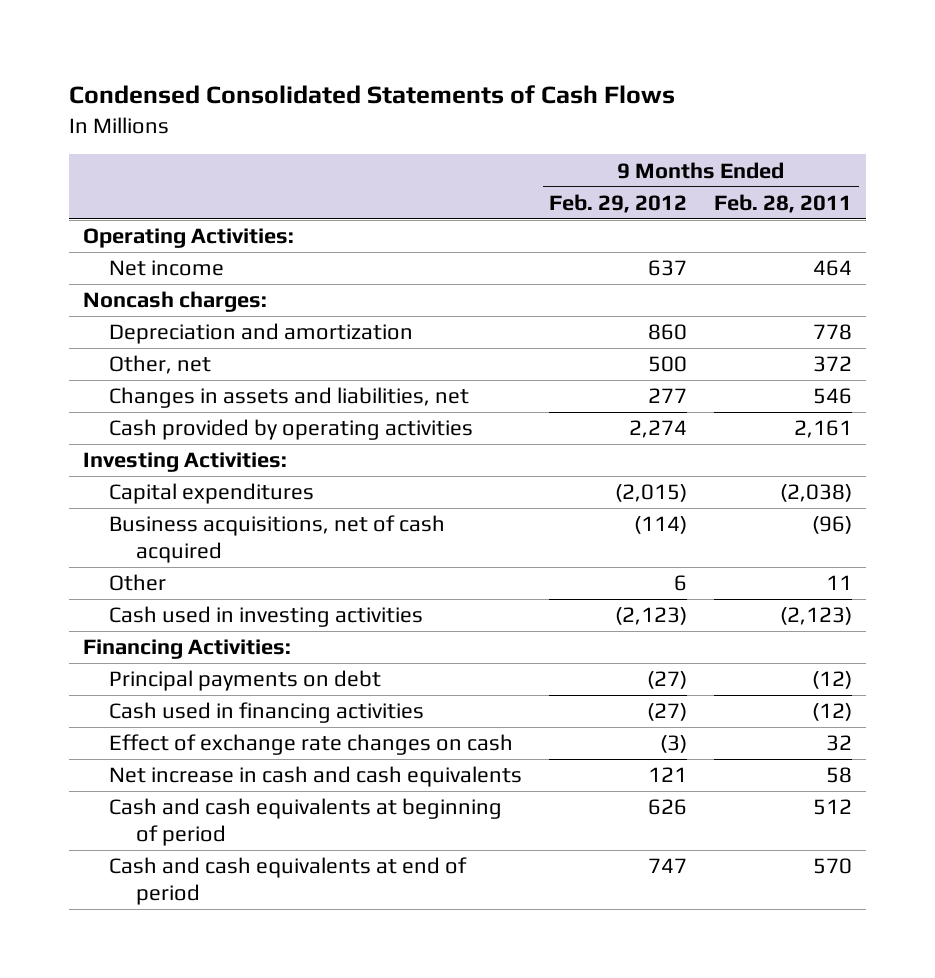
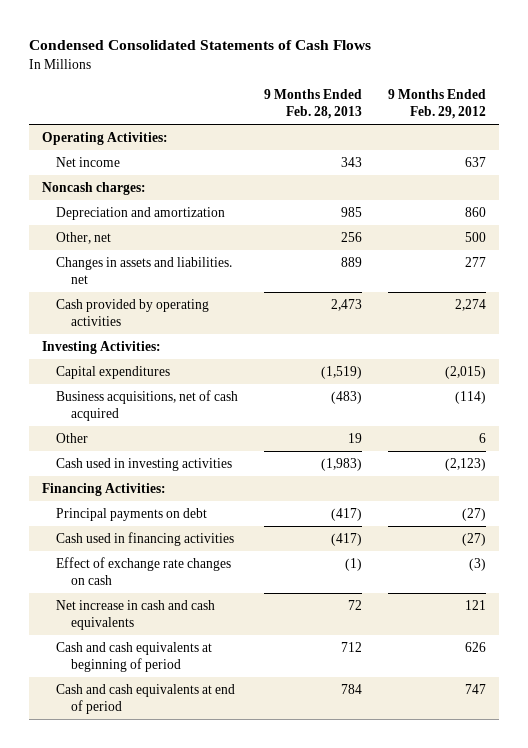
- | 9 Months Ended Feb. 29, 2012 | 9 Months Ended Feb. 28, 2011
+ | 9 Months Ended Feb. 28, 2013 | 9 Months Ended Feb. 29, 2012
- Changes in assets and liabilities, net | 277 | 546
+ Changes in assets and liabilities. net | 889 | 277

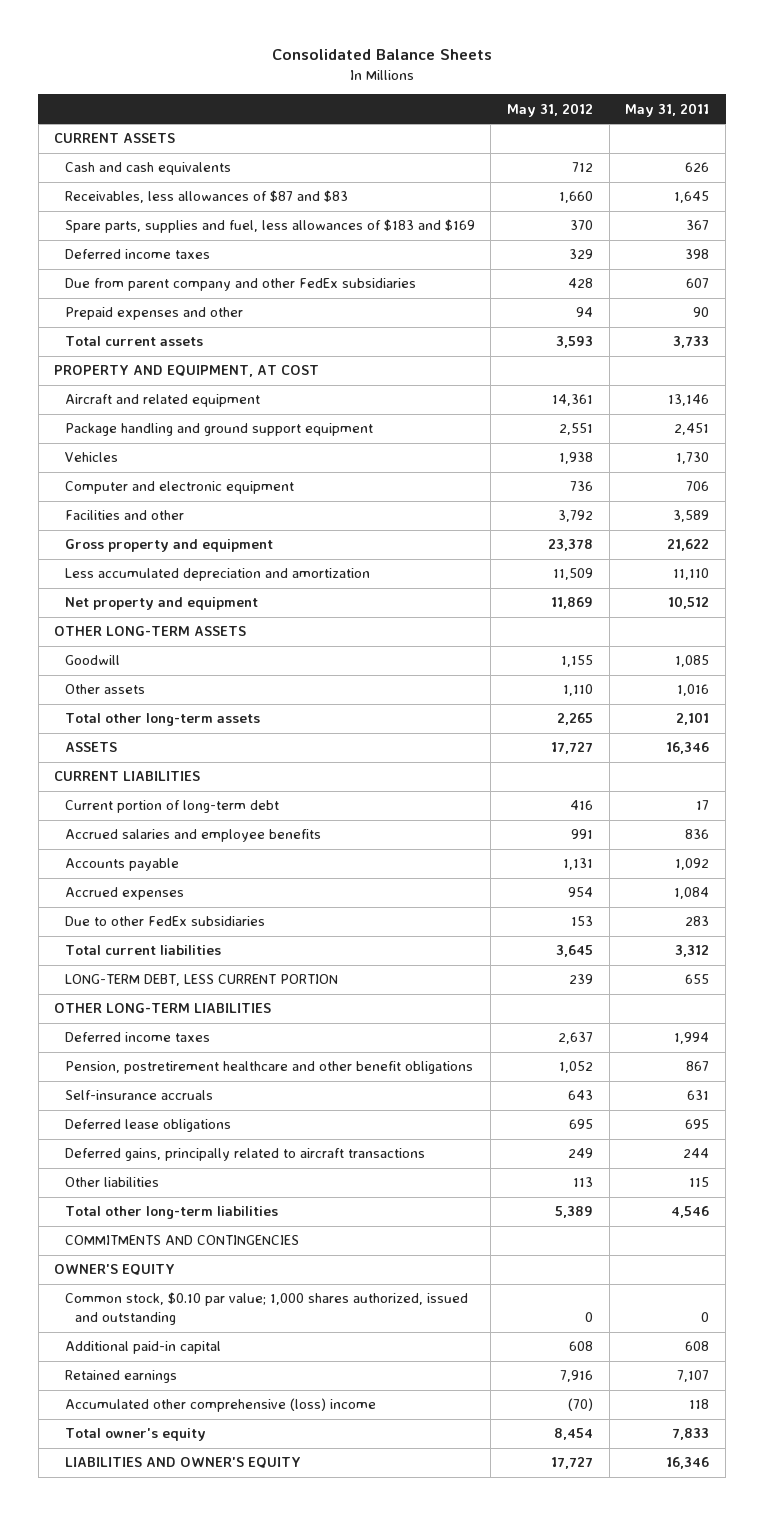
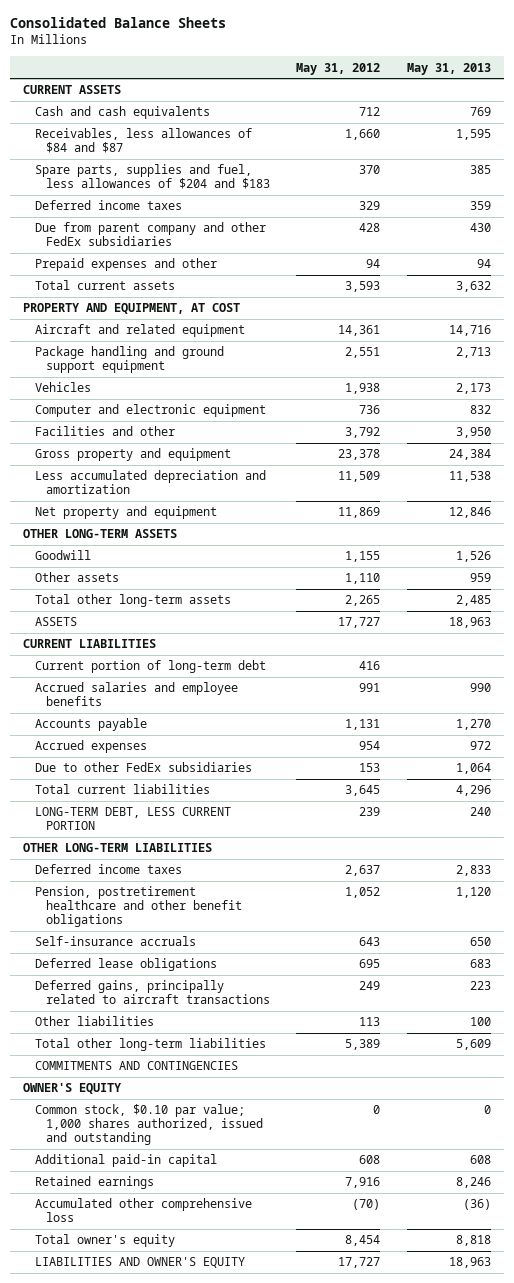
- | May 31, 2012 | May 31, 2011
+ | May 31, 2012 | May 31, 2013
- Receivables, less allowances of $87 and $83 | 1,660 | 1,645
- Spare parts, supplies and fuel, less allowances of $183 and $169 | 370 | 367
+ Receivables, less allowances of $84 and $87 | 1,660 | 1,595
+ Spare parts, supplies and fuel, less allowances of $204 and $183 | 370 | 385
- Accumulated other comprehensive (loss) income | (70) | 118
+ Accumulated other comprehensive loss | (70) | (36)

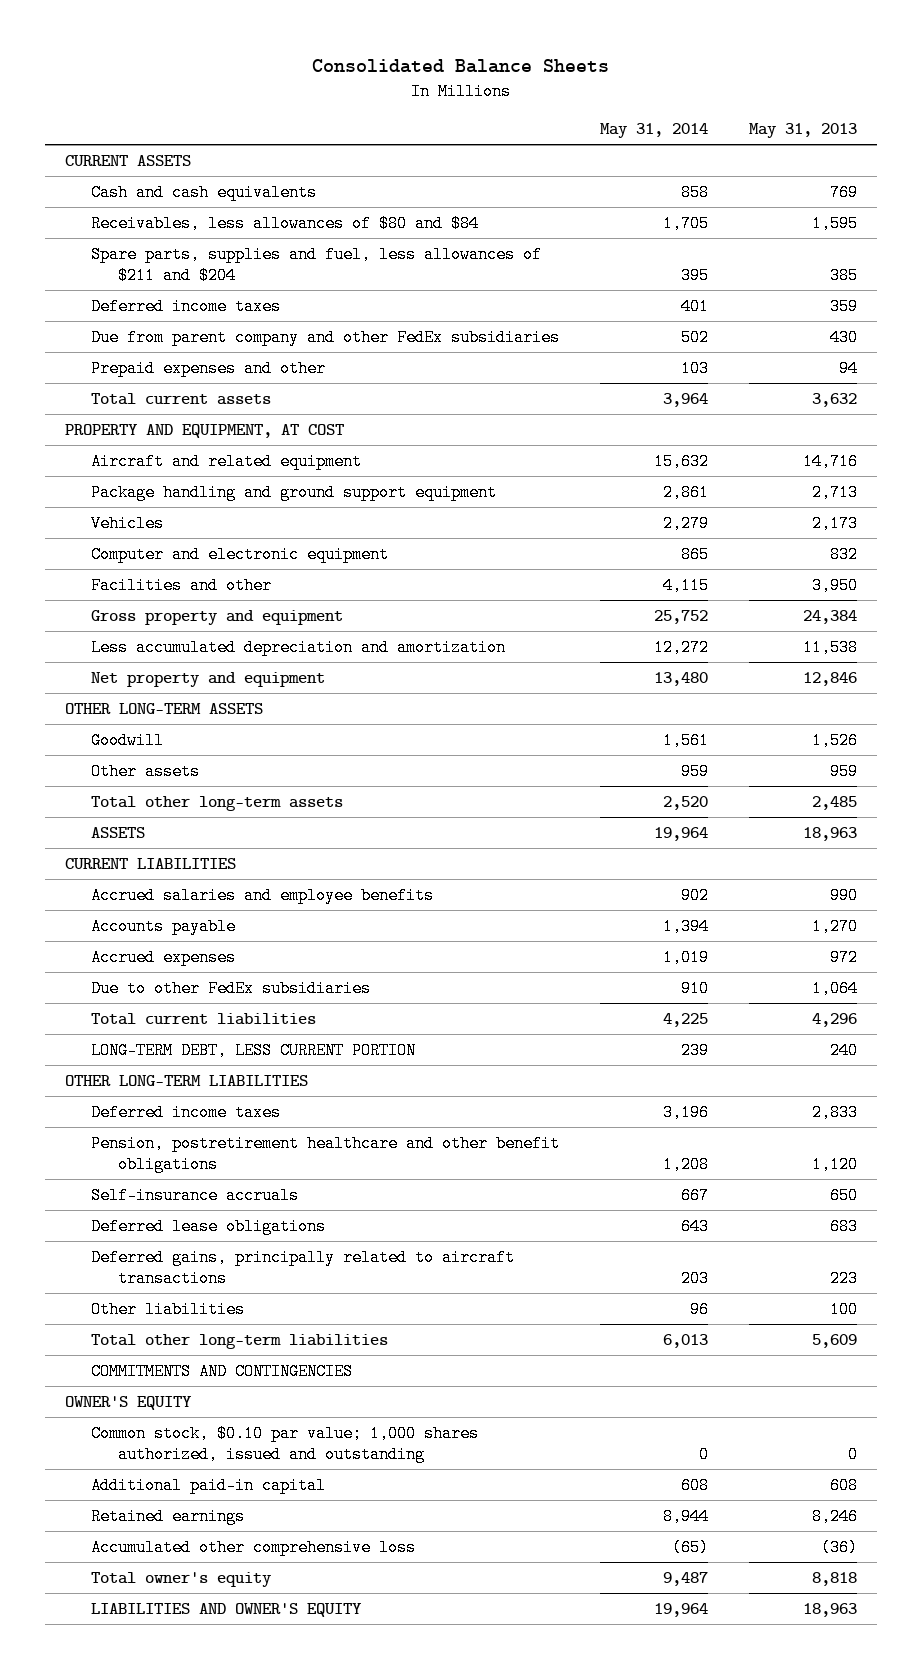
- | May 31, 2012 | May 31, 2013
+ | May 31, 2014 | May 31, 2013
- Receivables, less allowances of $84 and $87 | 1,660 | 1,595
- Spare parts, supplies and fuel, less allowances of $204 and $183 | 370 | 385
+ Receivables, less allowances of $80 and $84 | 1,705 | 1,595
+ Spare parts, supplies and fuel, less allowances of $211 and $204 | 395 | 385
- Current portion of long-term debt | 416 |

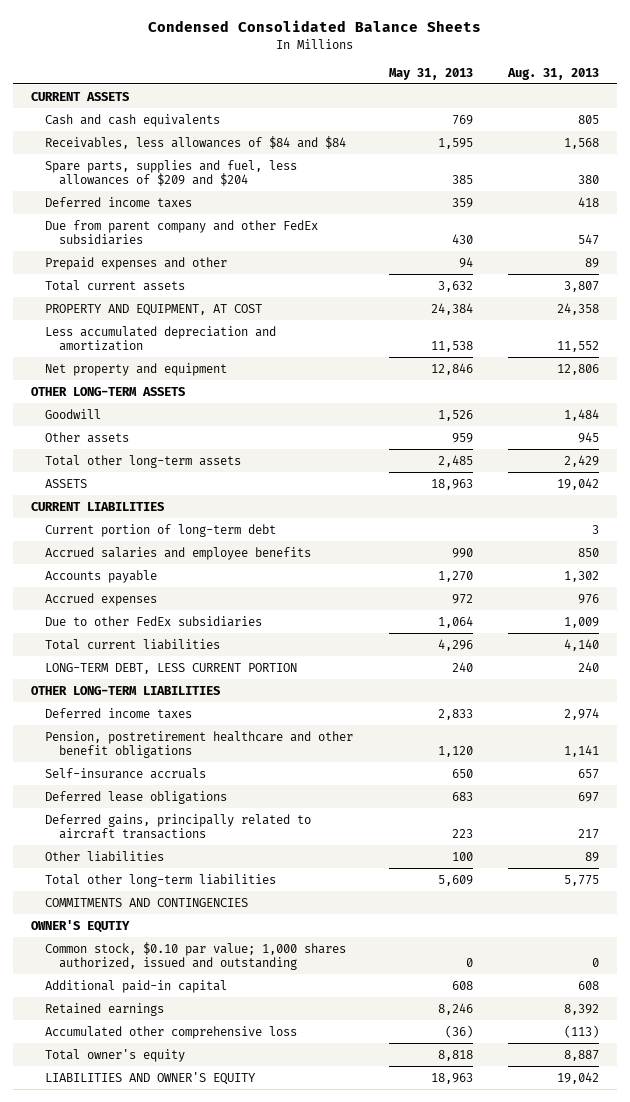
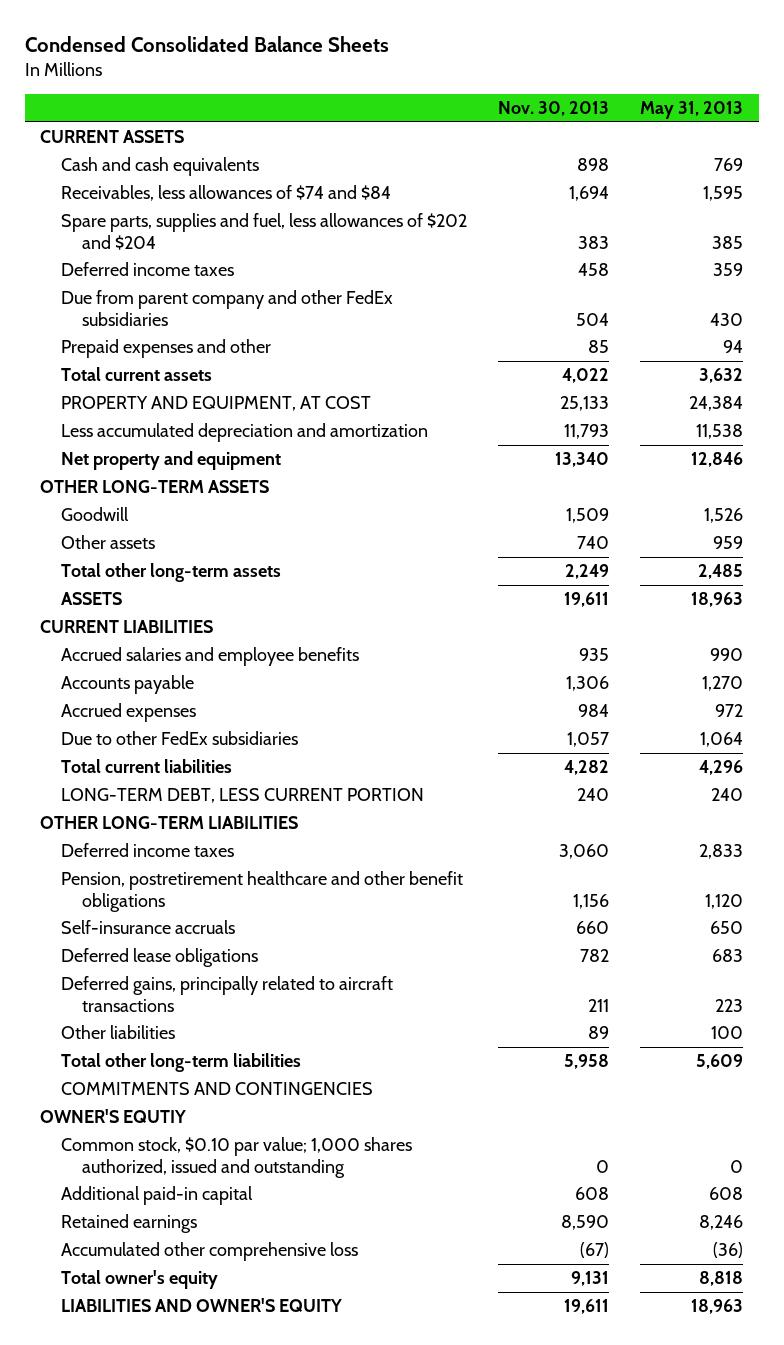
- | May 31, 2013 | Aug. 31, 2013
+ | Nov. 30, 2013 | May 31, 2013
- Receivables, less allowances of $84 and $84 | 1,595 | 1,568
- Spare parts, supplies and fuel, less allowances of $209 and $204 | 385 | 380
+ Receivables, less allowances of $74 and $84 | 1,694 | 1,595
+ Spare parts, supplies and fuel, less allowances of $202 and $204 | 383 | 385
- Current portion of long-term debt | | 3

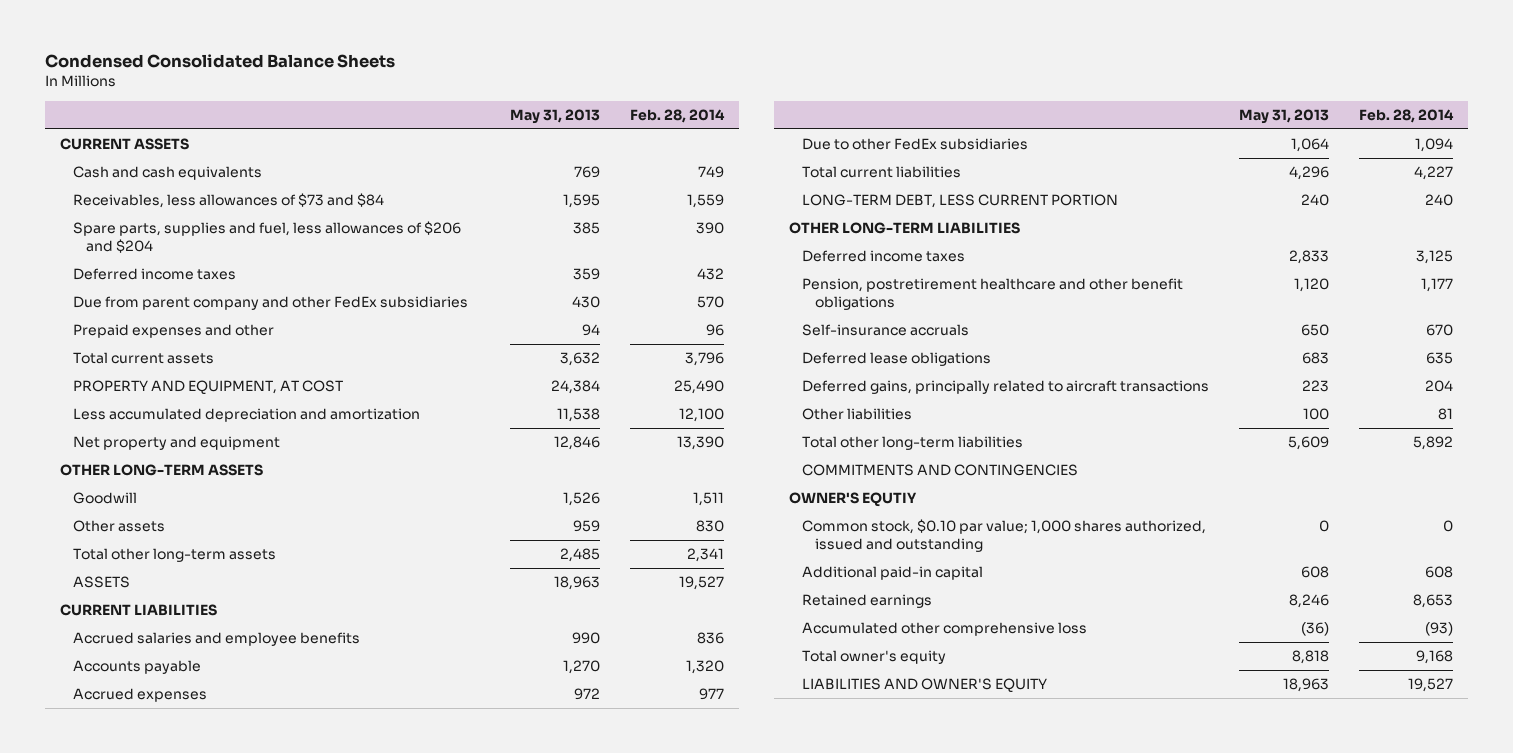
- | Nov. 30, 2013 | May 31, 2013
+ | May 31, 2013 | Feb. 28, 2014
- Receivables, less allowances of $74 and $84 | 1,694 | 1,595
- Spare parts, supplies and fuel, less allowances of $202 and $204 | 383 | 385
+ Receivables, less allowances of $73 and $84 | 1,595 | 1,559
+ Spare parts, supplies and fuel, less allowances of $206 and $204 | 385 | 390

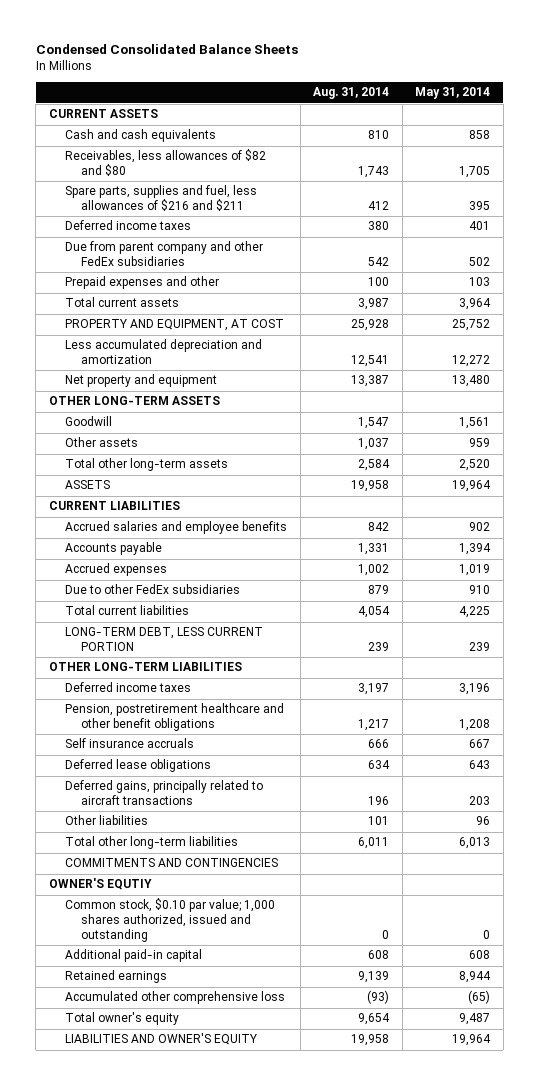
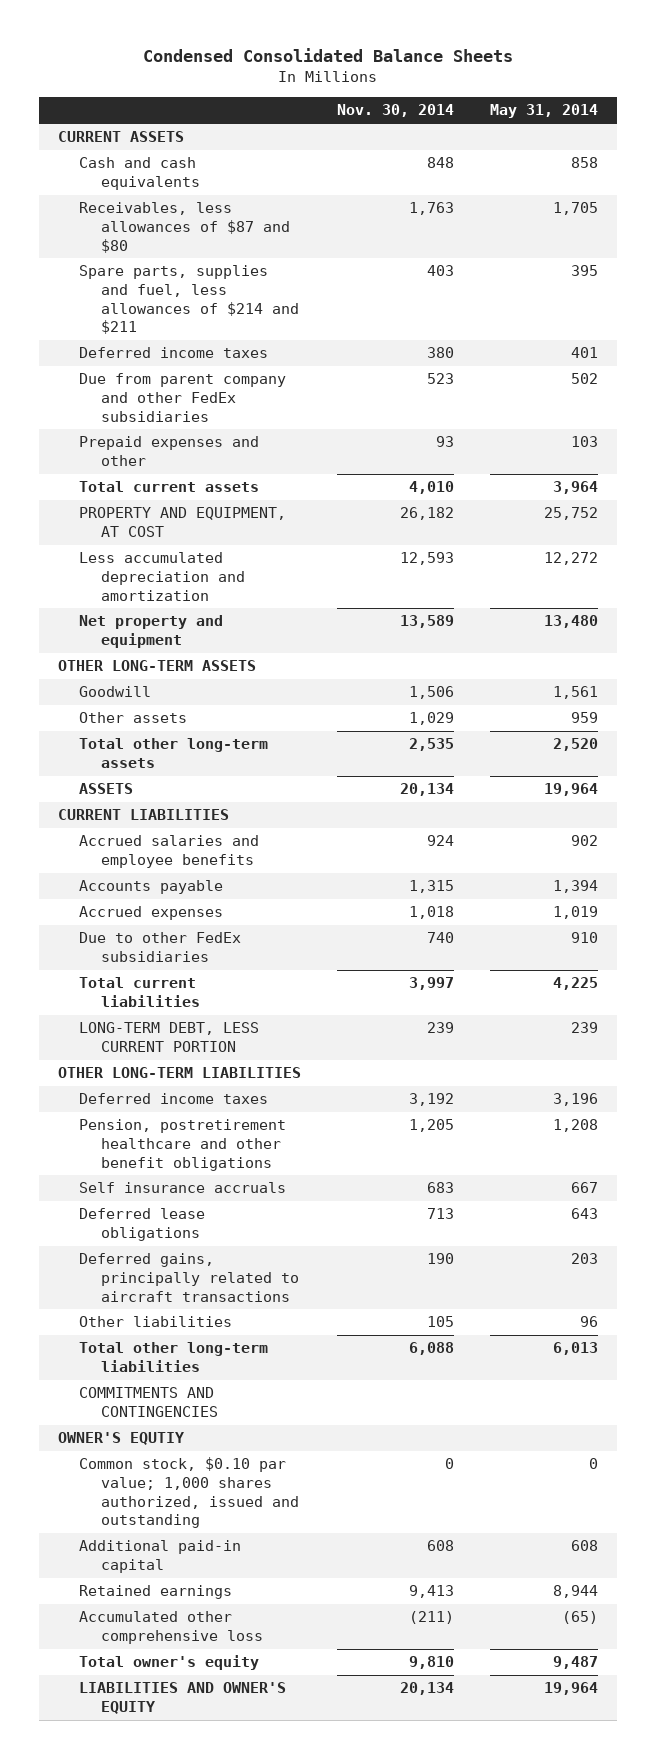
- | Aug. 31, 2014 | May 31, 2014
+ | Nov. 30, 2014 | May 31, 2014
- Receivables, less allowances of $82 and $80 | 1,743 | 1,705
- Spare parts, supplies and fuel, less allowances of $216 and $211 | 412 | 395
+ Receivables, less allowances of $87 and $80 | 1,763 | 1,705
+ Spare parts, supplies and fuel, less allowances of $214 and $211 | 403 | 395

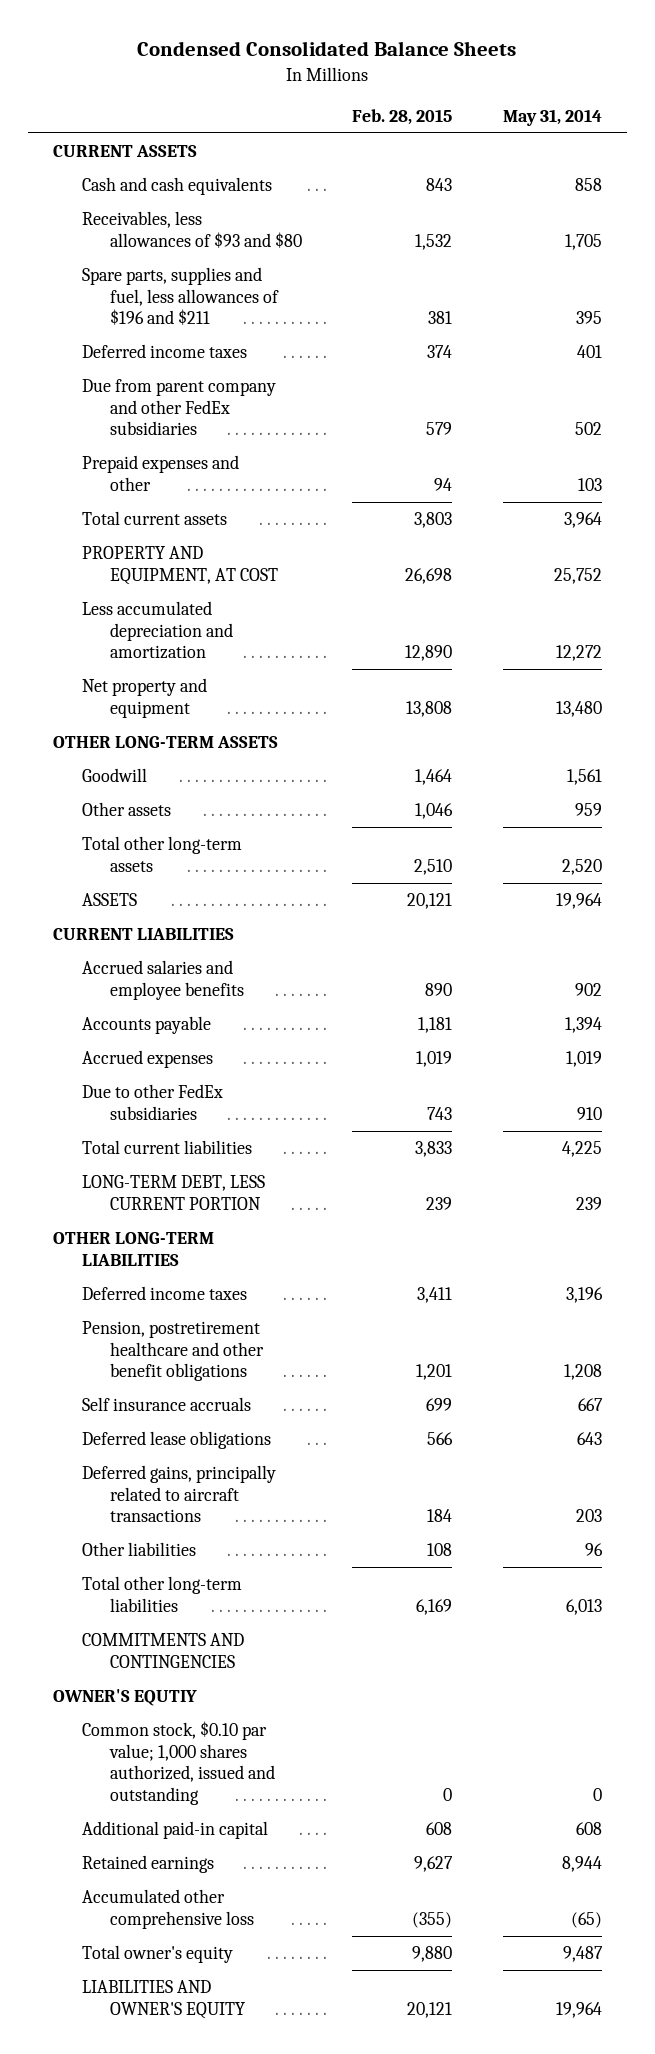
- | Nov. 30, 2014 | May 31, 2014
+ | Feb. 28, 2015 | May 31, 2014
- Receivables, less allowances of $87 and $80 | 1,763 | 1,705
- Spare parts, supplies and fuel, less allowances of $214 and $211 | 403 | 395
+ Receivables, less allowances of $93 and $80 | 1,532 | 1,705
+ Spare parts, supplies and fuel, less allowances of $196 and $211 | 381 | 395

